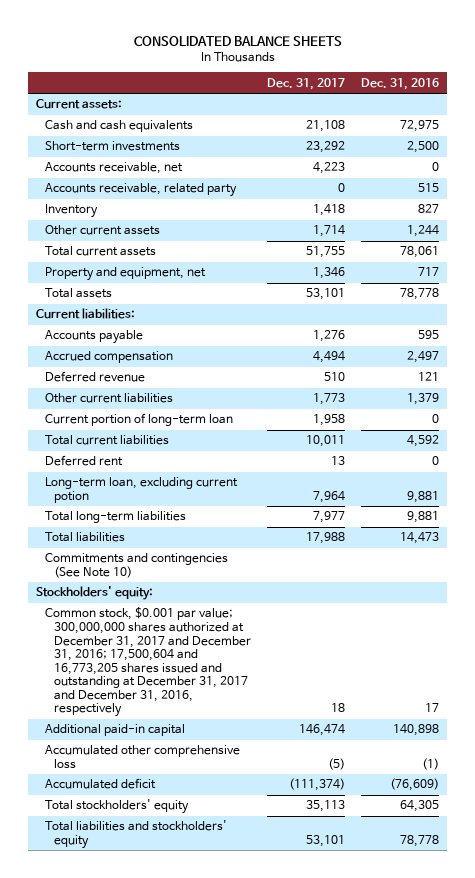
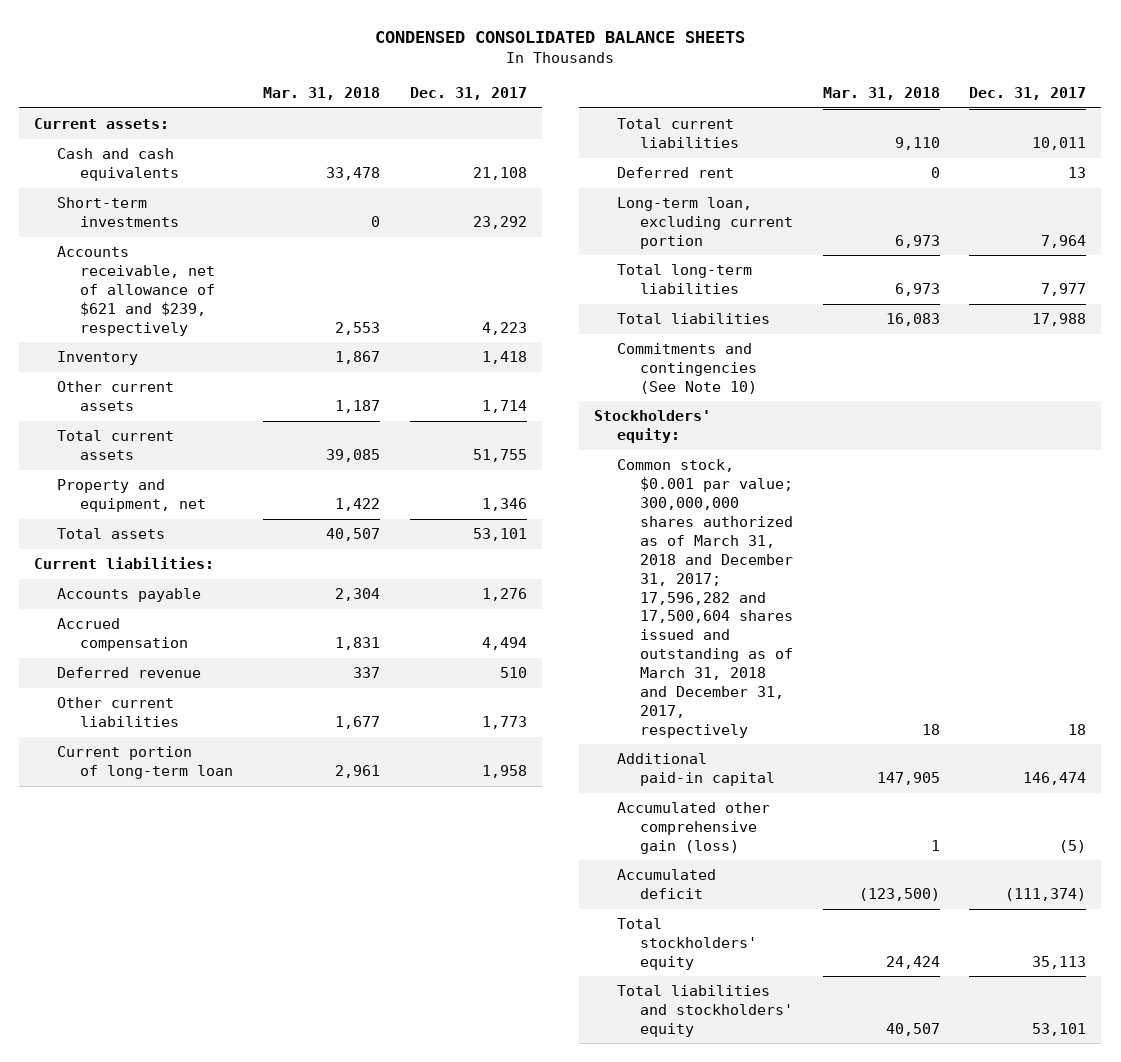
- CONSOLIDATED BALANCE SHEETS
+ CONDENSED CONSOLIDATED BALANCE SHEETS
- | Dec. 31, 2017 | Dec. 31, 2016
+ | Mar. 31, 2018 | Dec. 31, 2017
- Accounts receivable, net | 4,223 | 0
- Accounts receivable, related party | 0 | 515
+ Accounts receivable, net of allowance of $621 and $239, respectively | 2,553 | 4,223
- Long-term loan, excluding current potion | 7,964 | 9,881
+ Long-term loan, excluding current portion | 6,973 | 7,964
- Common stock, $0.001 par value; 300,000,000 shares authorized at December 31, 2017 and December 31, 2016; 17,500,604 and 16,773,205 shares issued and outstanding at December 31, 2017 and December 31, 2016, respectively | 18 | 17
+ Common stock, $0.001 par value; 300,000,000 shares authorized as of March 31, 2018 and December 31, 2017; 17,596,282 and 17,500,604 shares issued and outstanding as of March 31, 2018 and December 31, 2017, respectively | 18 | 18
- Accumulated other comprehensive loss | (5) | (1)
+ Accumulated other comprehensive gain (loss) | 1 | (5)

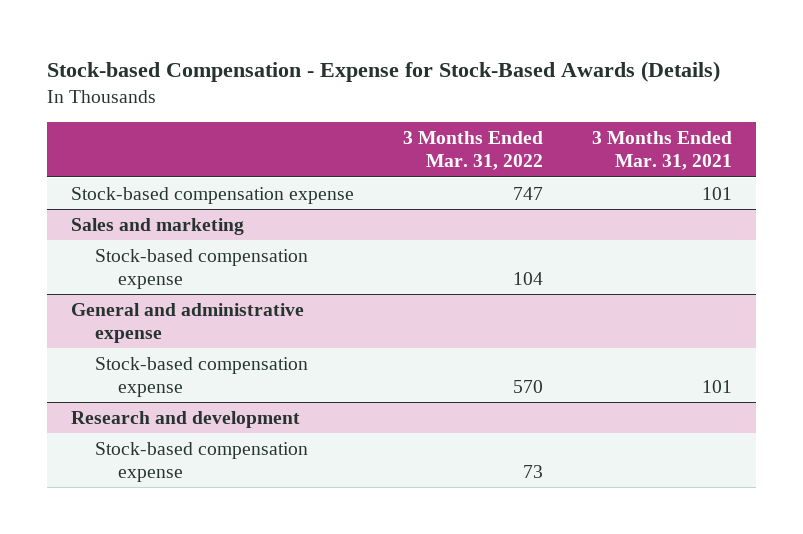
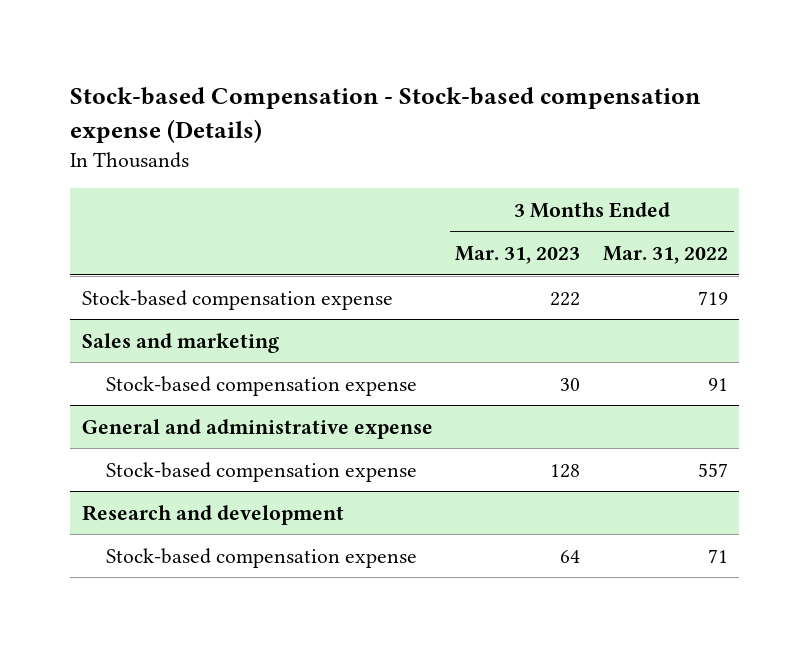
- Stock-based Compensation - Expense for Stock-Based Awards (Details)
+ Stock-based Compensation - Stock-based compensation expense (Details)
- | 3 Months Ended Mar. 31, 2022 | 3 Months Ended Mar. 31, 2021
+ | 3 Months Ended Mar. 31, 2023 | 3 Months Ended Mar. 31, 2022
- Stock-based compensation expense | 747 | 101
+ Stock-based compensation expense | 222 | 719
@ Sales and marketing
- Stock-based compensation expense | 104 |
+ Stock-based compensation expense | 30 | 91
@ General and administrative expense
- Stock-based compensation expense | 570 | 101
+ Stock-based compensation expense | 128 | 557
@ Research and development
- Stock-based compensation expense | 73 |
+ Stock-based compensation expense | 64 | 71

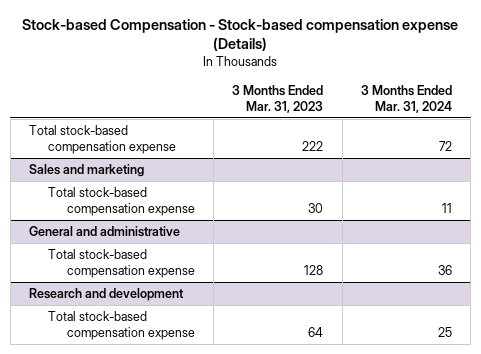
- | 3 Months Ended Mar. 31, 2023 | 3 Months Ended Mar. 31, 2022
+ | 3 Months Ended Mar. 31, 2023 | 3 Months Ended Mar. 31, 2024
- Stock-based compensation expense | 222 | 719
+ Total stock-based compensation expense | 222 | 72
@ Sales and marketing
- Stock-based compensation expense | 30 | 91
- General and administrative expense
- Stock-based compensation expense | 128 | 557
@ Sales and marketing
+ Total stock-based compensation expense | 30 | 11
+ General and administrative
+ Total stock-based compensation expense | 128 | 36
@ Research and development
- Stock-based compensation expense | 64 | 71
+ Total stock-based compensation expense | 64 | 25

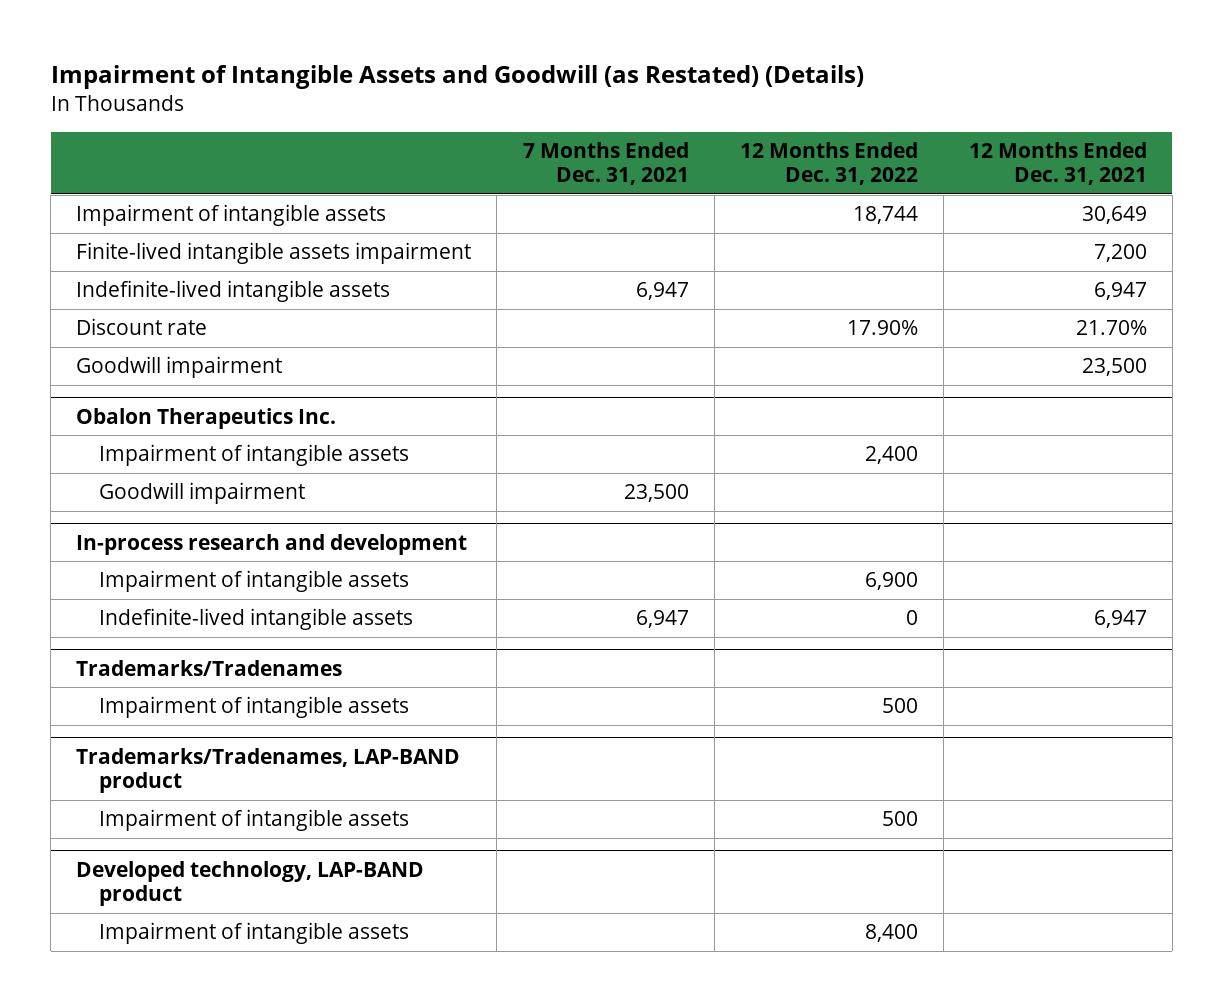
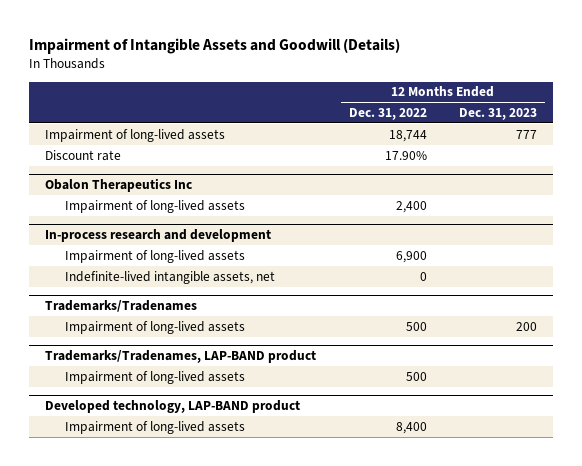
- Impairment of Intangible Assets and Goodwill (as Restated) (Details)
+ Impairment of Intangible Assets and Goodwill (Details)
- | 7 Months Ended Dec. 31, 2021 | 12 Months Ended Dec. 31, 2022 | 12 Months Ended Dec. 31, 2021
+ | 12 Months Ended Dec. 31, 2022 | 12 Months Ended Dec. 31, 2023
- Impairment of intangible assets | | 18,744 | 30,649
- Finite-lived intangible assets impairment | | | 7,200
- Indefinite-lived intangible assets | 6,947 | | 6,947
+ Impairment of long-lived assets | 18,744 | 777
- Goodwill impairment | | | 23,500
- Obalon Therapeutics Inc.
- Impairment of intangible assets | | 2,400 |
- Goodwill impairment | 23,500 | |
+ Obalon Therapeutics Inc
+ Impairment of long-lived assets | 2,400 |
@ In-process research and development
- Impairment of intangible assets | | 6,900 |
- Indefinite-lived intangible assets | 6,947 | 0 | 6,947
+ Impairment of long-lived assets | 6,900 |
+ Indefinite-lived intangible assets, net | 0 |
@ Trademarks/Tradenames
- Impairment of intangible assets | | 500 |
+ Impairment of long-lived assets | 500 | 200
@ Trademarks/Tradenames, LAP-BAND product
- Impairment of intangible assets | | 500 |
+ Impairment of long-lived assets | 500 |
@ Developed technology, LAP-BAND product
- Impairment of intangible assets | | 8,400 |
+ Impairment of long-lived assets | 8,400 |

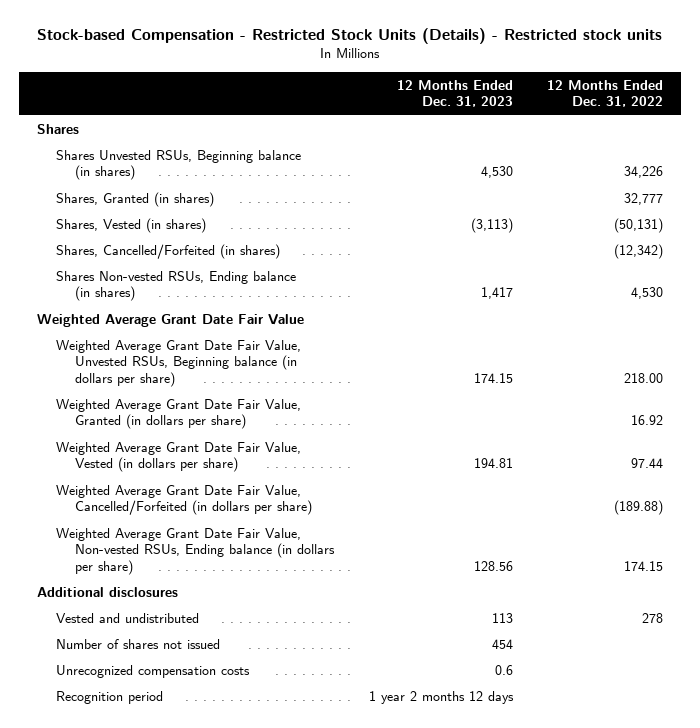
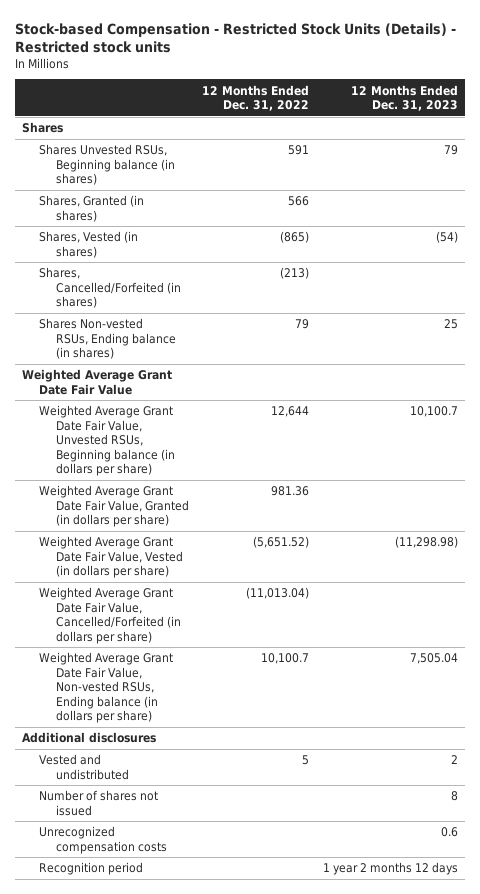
- | 12 Months Ended Dec. 31, 2023 | 12 Months Ended Dec. 31, 2022
+ | 12 Months Ended Dec. 31, 2022 | 12 Months Ended Dec. 31, 2023
- Shares Unvested RSUs, Beginning balance (in shares) | 4,530 | 34,226
- Shares, Granted (in shares) | | 32,777
- Shares, Vested (in shares) | (3,113) | (50,131)
- Shares, Cancelled/Forfeited (in shares) | | (12,342)
- Shares Non-vested RSUs, Ending balance (in shares) | 1,417 | 4,530
+ Shares Unvested RSUs, Beginning balance (in shares) | 591 | 79
+ Shares, Granted (in shares) | 566 |
+ Shares, Vested (in shares) | (865) | (54)
+ Shares, Cancelled/Forfeited (in shares) | (213) |
+ Shares Non-vested RSUs, Ending balance (in shares) | 79 | 25
- Weighted Average Grant Date Fair Value, Unvested RSUs, Beginning balance (in dollars per share) | 174.15 | 218.00
- Weighted Average Grant Date Fair Value, Granted (in dollars per share) | | 16.92
- Weighted Average Grant Date Fair Value, Vested (in dollars per share) | 194.81 | 97.44
- Weighted Average Grant Date Fair Value, Cancelled/Forfeited (in dollars per share) | | (189.88)
- Weighted Average Grant Date Fair Value, Non-vested RSUs, Ending balance (in dollars per share) | 128.56 | 174.15
+ Weighted Average Grant Date Fair Value, Unvested RSUs, Beginning balance (in dollars per share) | 12,644 | 10,100.7
+ Weighted Average Grant Date Fair Value, Granted (in dollars per share) | 981.36 |
+ Weighted Average Grant Date Fair Value, Vested (in dollars per share) | (5,651.52) | (11,298.98)
+ Weighted Average Grant Date Fair Value, Cancelled/Forfeited (in dollars per share) | (11,013.04) |
+ Weighted Average Grant Date Fair Value, Non-vested RSUs, Ending balance (in dollars per share) | 10,100.7 | 7,505.04
- Vested and undistributed | 113 | 278
- Number of shares not issued | 454 |
+ Vested and undistributed | 5 | 2
+ Number of shares not issued | | 8

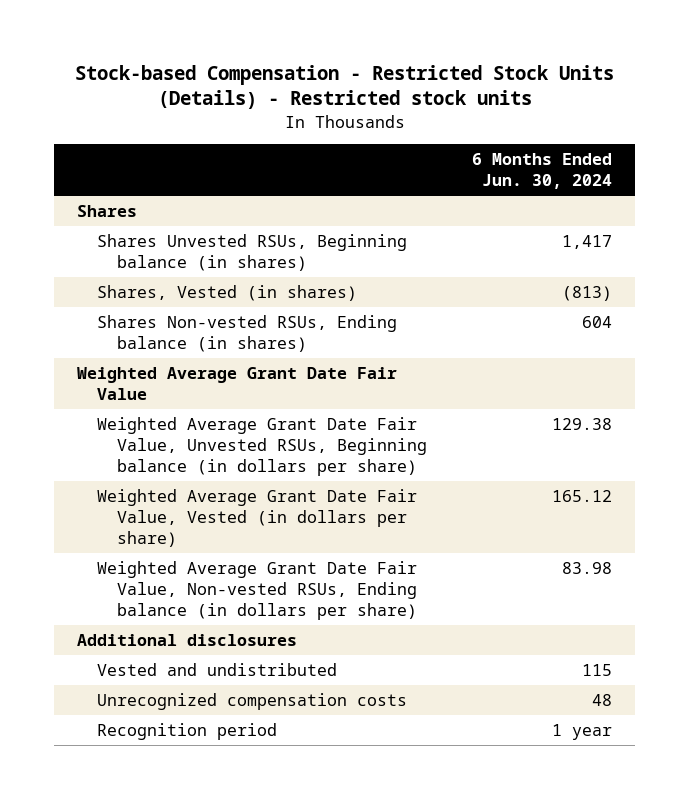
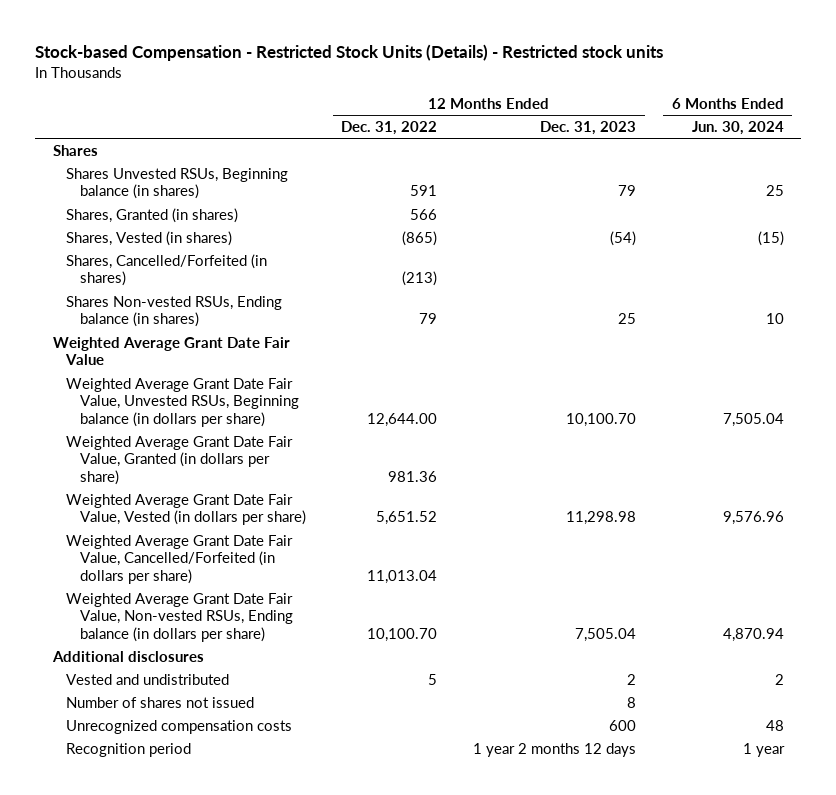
- | 6 Months Ended Jun. 30, 2024
+ | 12 Months Ended Dec. 31, 2022 | 12 Months Ended Dec. 31, 2023 | 6 Months Ended Jun. 30, 2024
- Shares Unvested RSUs, Beginning balance (in shares) | 1,417
- Shares, Vested (in shares) | (813)
- Shares Non-vested RSUs, Ending balance (in shares) | 604
+ Shares Unvested RSUs, Beginning balance (in shares) | 591 | 79 | 25
+ Shares, Granted (in shares) | 566 | |
+ Shares, Vested (in shares) | (865) | (54) | (15)
+ Shares, Cancelled/Forfeited (in shares) | (213) | |
+ Shares Non-vested RSUs, Ending balance (in shares) | 79 | 25 | 10
- Weighted Average Grant Date Fair Value, Unvested RSUs, Beginning balance (in dollars per share) | 129.38
- Weighted Average Grant Date Fair Value, Vested (in dollars per share) | 165.12
- Weighted Average Grant Date Fair Value, Non-vested RSUs, Ending balance (in dollars per share) | 83.98
+ Weighted Average Grant Date Fair Value, Unvested RSUs, Beginning balance (in dollars per share) | 12,644.00 | 10,100.70 | 7,505.04
+ Weighted Average Grant Date Fair Value, Granted (in dollars per share) | 981.36 | |
+ Weighted Average Grant Date Fair Value, Vested (in dollars per share) | 5,651.52 | 11,298.98 | 9,576.96
+ Weighted Average Grant Date Fair Value, Cancelled/Forfeited (in dollars per share) | 11,013.04 | |
+ Weighted Average Grant Date Fair Value, Non-vested RSUs, Ending balance (in dollars per share) | 10,100.70 | 7,505.04 | 4,870.94
- Vested and undistributed | 115
+ Vested and undistributed | 5 | 2 | 2
+ Number of shares not issued | | 8 |

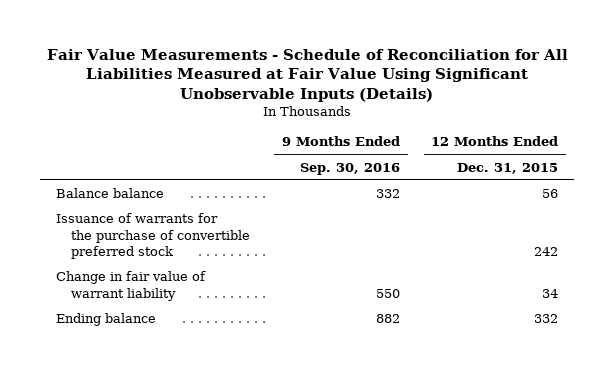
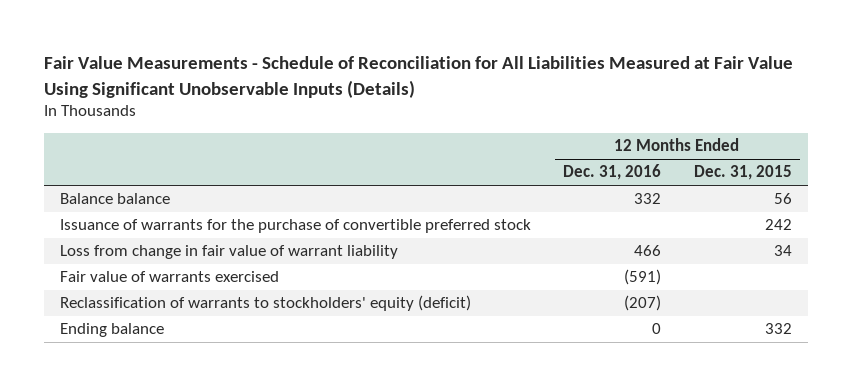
- | 9 Months Ended Sep. 30, 2016 | 12 Months Ended Dec. 31, 2015
+ | 12 Months Ended Dec. 31, 2016 | 12 Months Ended Dec. 31, 2015
- Change in fair value of warrant liability | 550 | 34
+ Loss from change in fair value of warrant liability | 466 | 34
+ Fair value of warrants exercised | (591) |
+ Reclassification of warrants to stockholders' equity (deficit) | (207) |

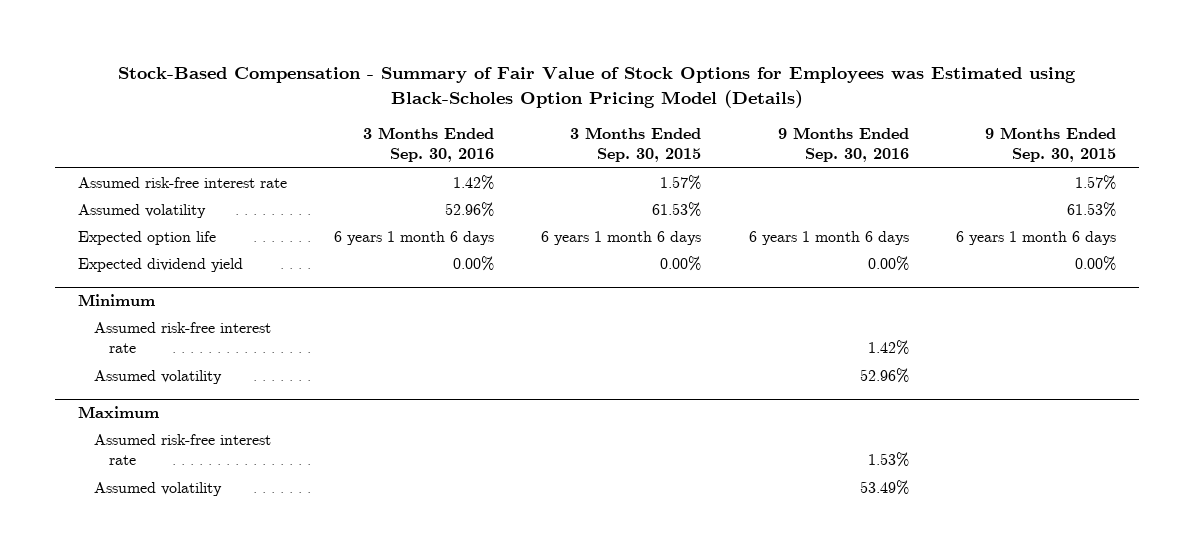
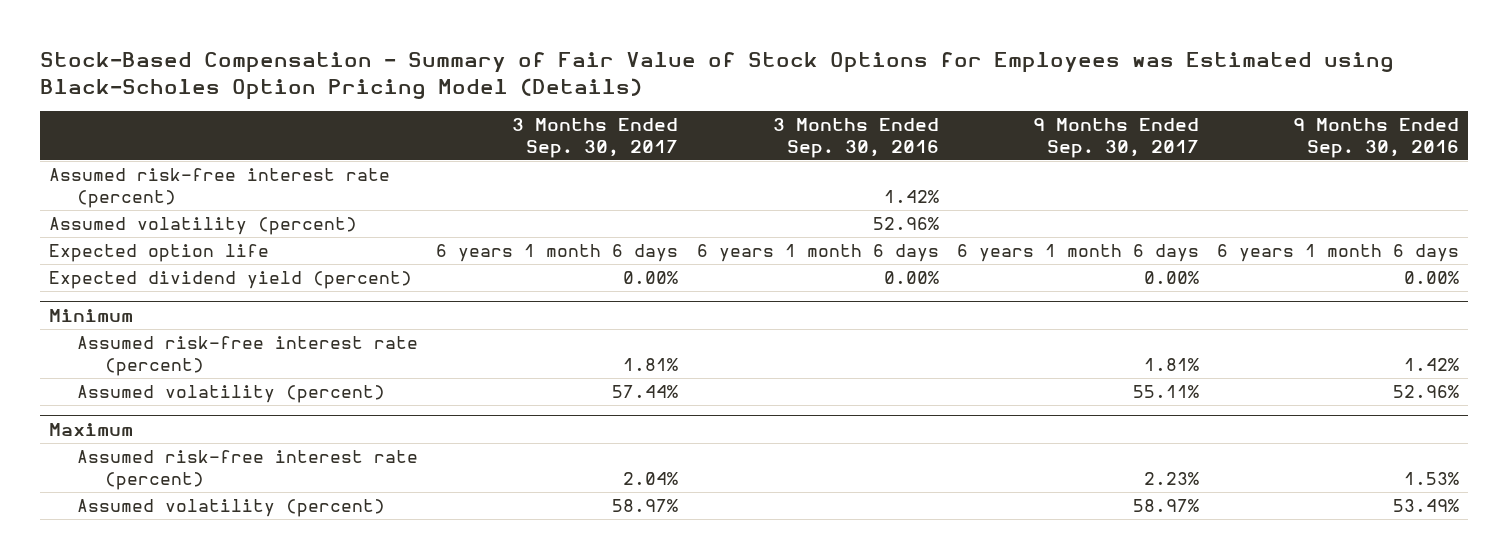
- | 3 Months Ended Sep. 30, 2016 | 3 Months Ended Sep. 30, 2015 | 9 Months Ended Sep. 30, 2016 | 9 Months Ended Sep. 30, 2015
+ | 3 Months Ended Sep. 30, 2017 | 3 Months Ended Sep. 30, 2016 | 9 Months Ended Sep. 30, 2017 | 9 Months Ended Sep. 30, 2016
- Assumed risk-free interest rate | 1.42% | 1.57% | | 1.57%
- Assumed volatility | 52.96% | 61.53% | | 61.53%
+ Assumed risk-free interest rate (percent) | | 1.42% | |
+ Assumed volatility (percent) | | 52.96% | |
- Expected dividend yield | 0.00% | 0.00% | 0.00% | 0.00%
+ Expected dividend yield (percent) | 0.00% | 0.00% | 0.00% | 0.00%
@ Minimum
- Assumed risk-free interest rate | | | 1.42% |
- Assumed volatility | | | 52.96% |
+ Assumed risk-free interest rate (percent) | 1.81% | | 1.81% | 1.42%
+ Assumed volatility (percent) | 57.44% | | 55.11% | 52.96%
@ Maximum
- Assumed risk-free interest rate | | | 1.53% |
- Assumed volatility | | | 53.49% |
+ Assumed risk-free interest rate (percent) | 2.04% | | 2.23% | 1.53%
+ Assumed volatility (percent) | 58.97% | | 58.97% | 53.49%

